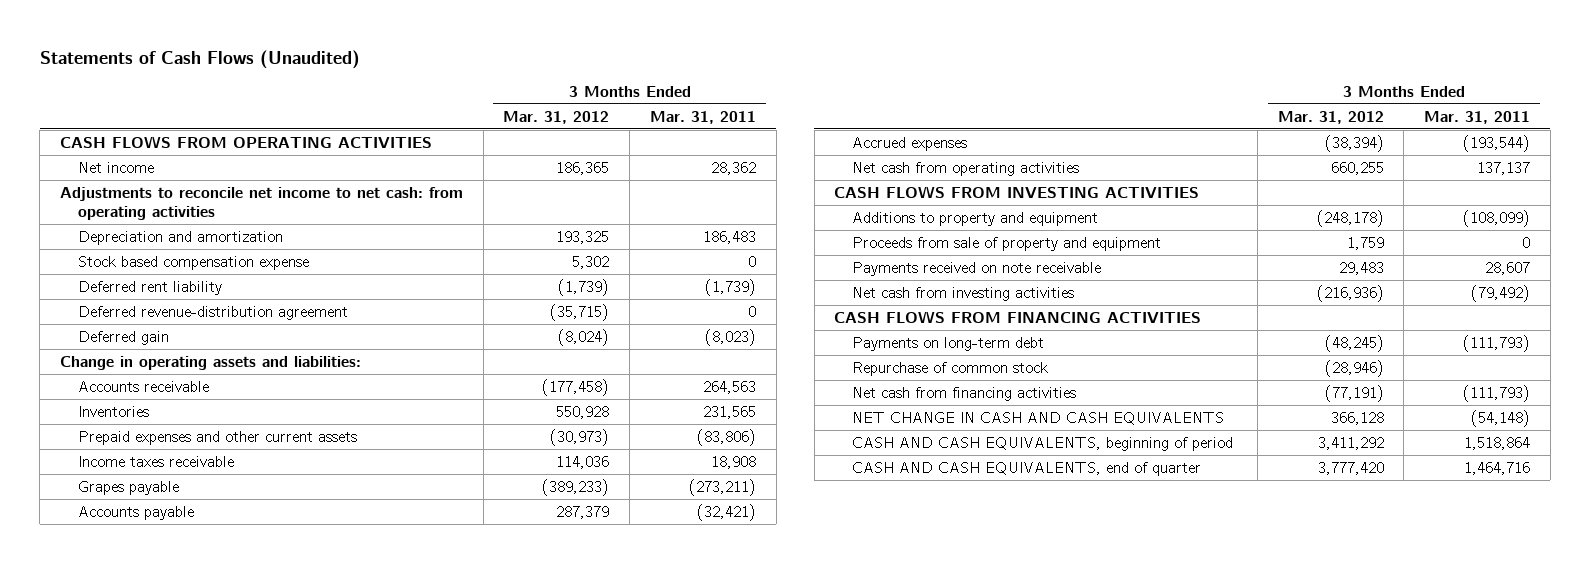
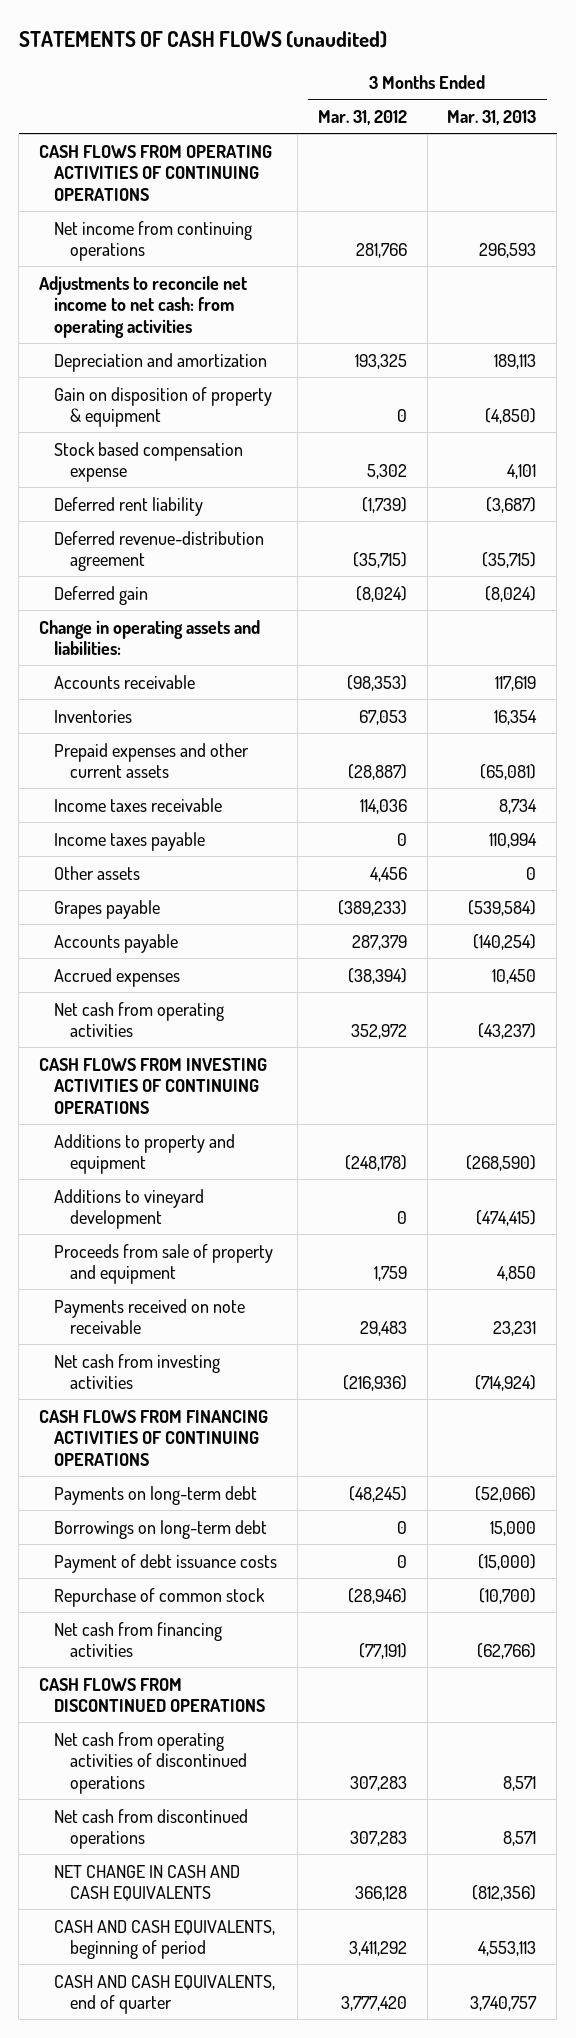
- Statements of Cash Flows (Unaudited)
+ STATEMENTS OF CASH FLOWS (unaudited)
- | 3 Months Ended Mar. 31, 2012 | 3 Months Ended Mar. 31, 2011
+ | 3 Months Ended Mar. 31, 2012 | 3 Months Ended Mar. 31, 2013
- CASH FLOWS FROM OPERATING ACTIVITIES
- Net income | 186,365 | 28,362
+ CASH FLOWS FROM OPERATING ACTIVITIES OF CONTINUING OPERATIONS
+ Net income from continuing operations | 281,766 | 296,593
+ Gain on disposition of property & equipment | 0 | (4,850)
- Accounts receivable | (177,458) | 264,563
- Inventories | 550,928 | 231,565
- Prepaid expenses and other current assets | (30,973) | (83,806)
+ Accounts receivable | (98,353) | 117,619
+ Inventories | 67,053 | 16,354
+ Prepaid expenses and other current assets | (28,887) | (65,081)
+ Income taxes payable | 0 | 110,994
+ Other assets | 4,456 | 0
- Net cash from operating activities | 660,255 | 137,137
- CASH FLOWS FROM INVESTING ACTIVITIES
+ Net cash from operating activities | 352,972 | (43,237)
+ CASH FLOWS FROM INVESTING ACTIVITIES OF CONTINUING OPERATIONS
+ Additions to vineyard development | 0 | (474,415)
- CASH FLOWS FROM FINANCING ACTIVITIES
+ CASH FLOWS FROM FINANCING ACTIVITIES OF CONTINUING OPERATIONS
+ Borrowings on long-term debt | 0 | 15,000
+ Payment of debt issuance costs | 0 | (15,000)
+ CASH FLOWS FROM DISCONTINUED OPERATIONS
+ Net cash from operating activities of discontinued operations | 307,283 | 8,571
+ Net cash from discontinued operations | 307,283 | 8,571

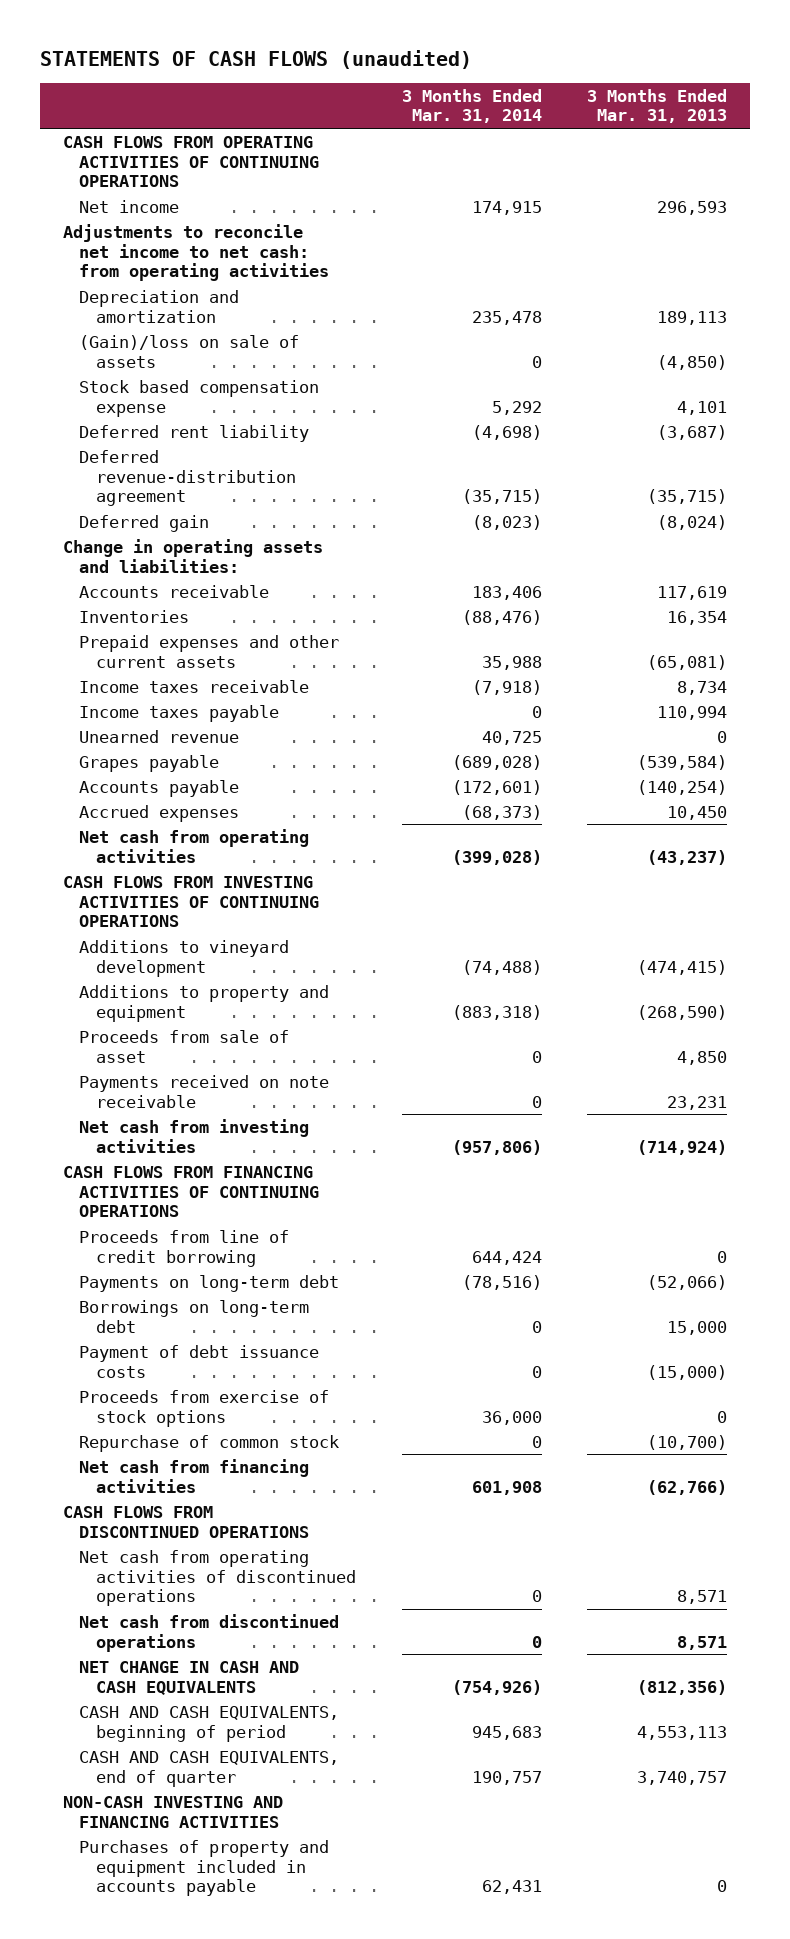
- | 3 Months Ended Mar. 31, 2012 | 3 Months Ended Mar. 31, 2013
+ | 3 Months Ended Mar. 31, 2014 | 3 Months Ended Mar. 31, 2013
- Net income from continuing operations | 281,766 | 296,593
+ Net income | 174,915 | 296,593
- Gain on disposition of property & equipment | 0 | (4,850)
+ (Gain)/loss on sale of assets | 0 | (4,850)
- Other assets | 4,456 | 0
+ Unearned revenue | 40,725 | 0
- Proceeds from sale of property and equipment | 1,759 | 4,850
moved down: Additions to property and equipment | (883,318) | (268,590)
+ Proceeds from sale of asset | 0 | 4,850
+ Proceeds from line of credit borrowing | 644,424 | 0
+ Proceeds from exercise of stock options | 36,000 | 0
+ NON-CASH INVESTING AND FINANCING ACTIVITIES
+ Purchases of property and equipment included in accounts payable | 62,431 | 0

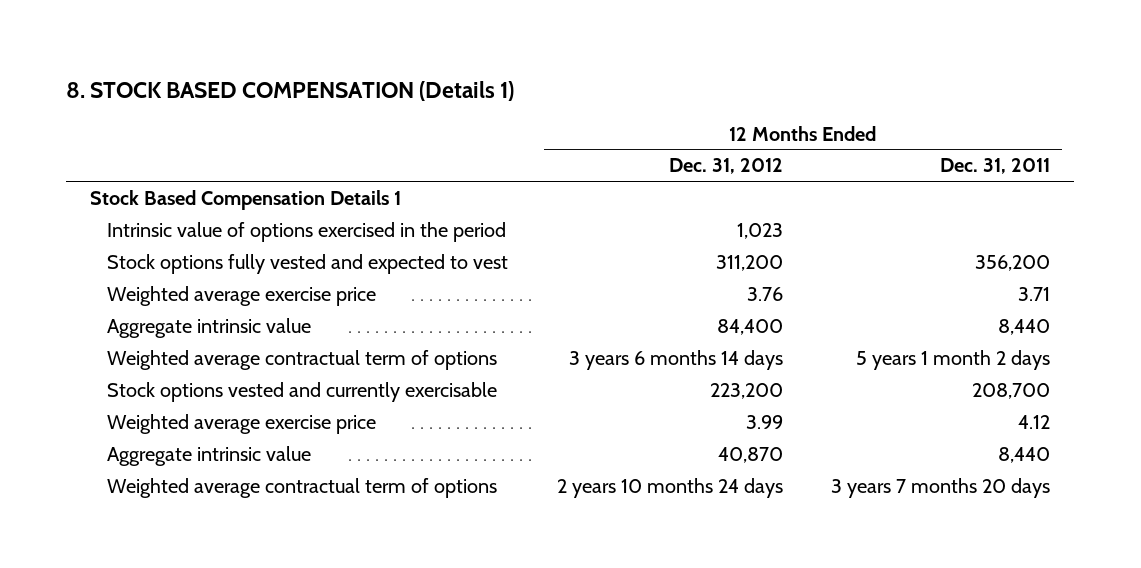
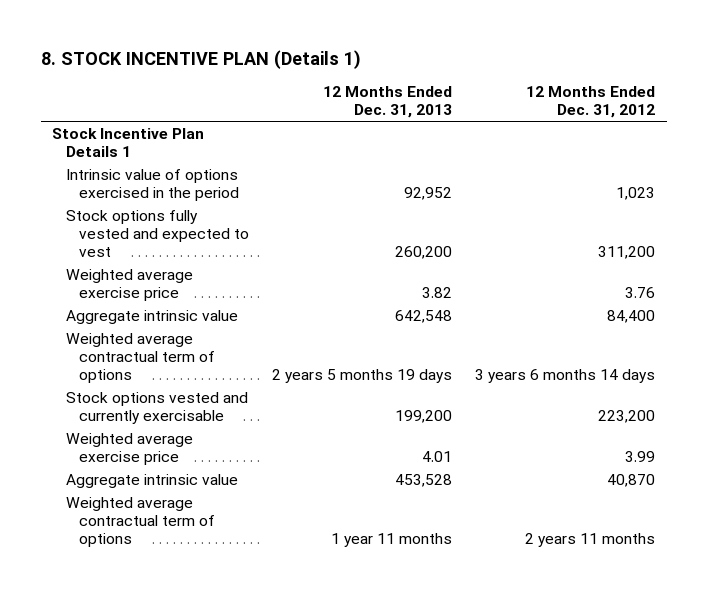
- 8. STOCK BASED COMPENSATION (Details 1)
+ 8. STOCK INCENTIVE PLAN (Details 1)
- | 12 Months Ended Dec. 31, 2012 | 12 Months Ended Dec. 31, 2011
+ | 12 Months Ended Dec. 31, 2013 | 12 Months Ended Dec. 31, 2012
- Stock Based Compensation Details 1
+ Stock Incentive Plan Details 1
- Weighted average contractual term of options | 2 years 10 months 24 days | 3 years 7 months 20 days
+ Weighted average contractual term of options | 1 year 11 months | 2 years 11 months

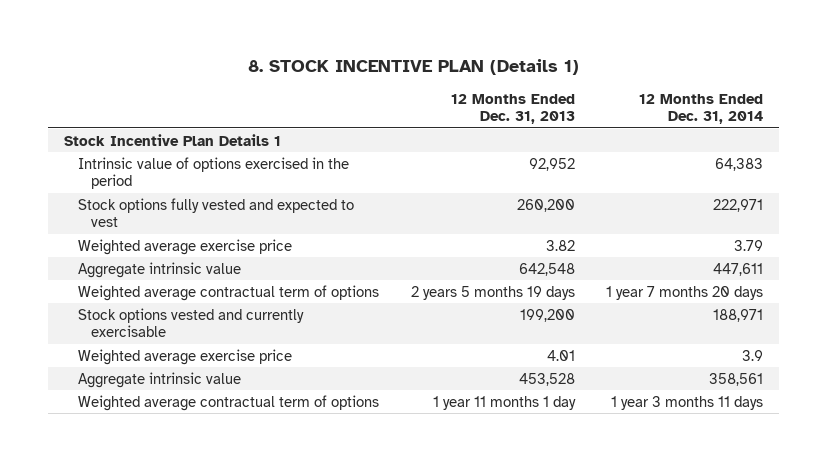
- | 12 Months Ended Dec. 31, 2013 | 12 Months Ended Dec. 31, 2012
+ | 12 Months Ended Dec. 31, 2013 | 12 Months Ended Dec. 31, 2014
- Weighted average contractual term of options | 1 year 11 months | 2 years 11 months
+ Weighted average contractual term of options | 1 year 11 months 1 day | 1 year 3 months 11 days

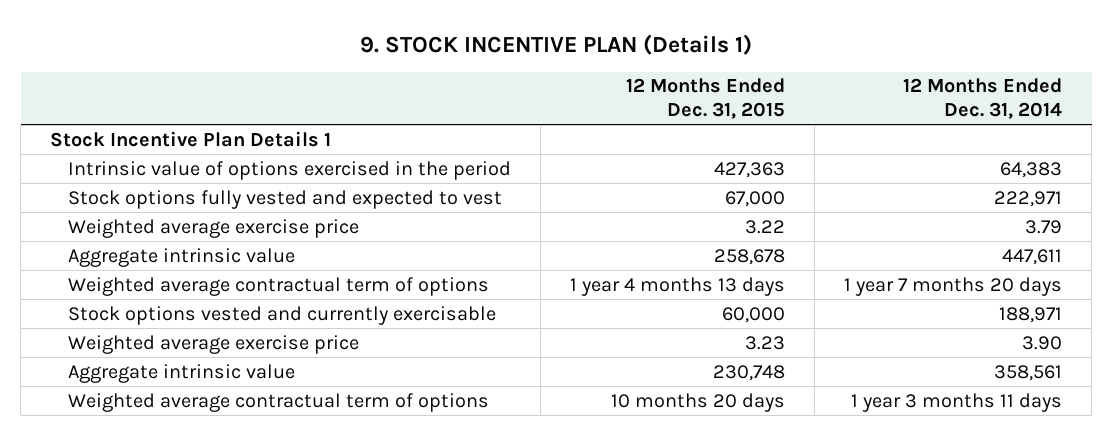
- 8. STOCK INCENTIVE PLAN (Details 1)
+ 9. STOCK INCENTIVE PLAN (Details 1)
- | 12 Months Ended Dec. 31, 2013 | 12 Months Ended Dec. 31, 2014
+ | 12 Months Ended Dec. 31, 2015 | 12 Months Ended Dec. 31, 2014
- Weighted average exercise price | 4.01 | 3.9
+ Weighted average exercise price | 3.23 | 3.90

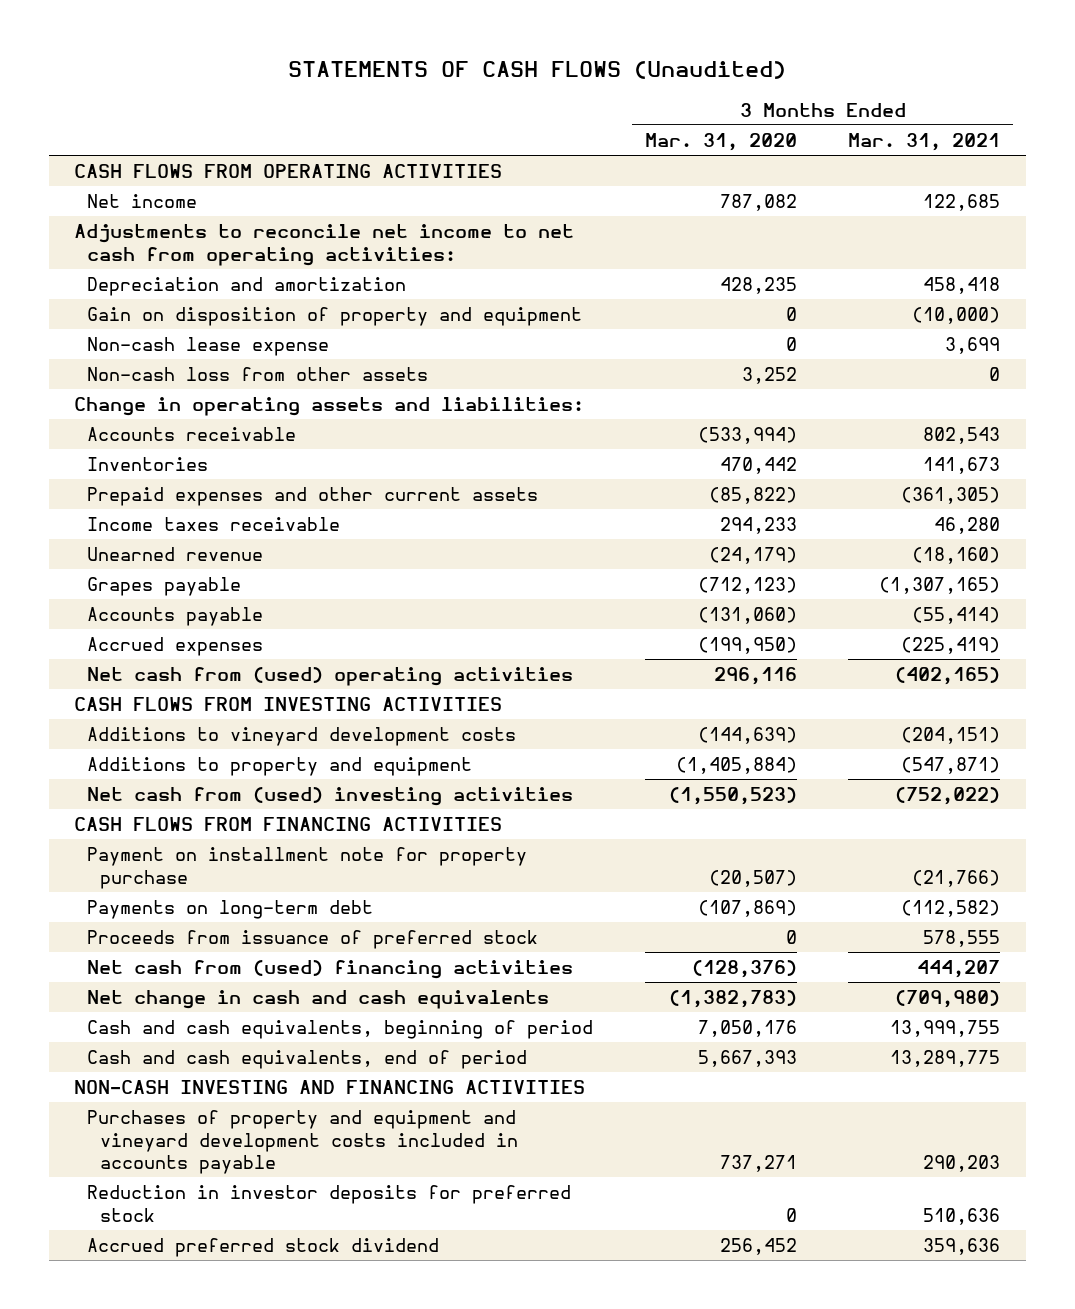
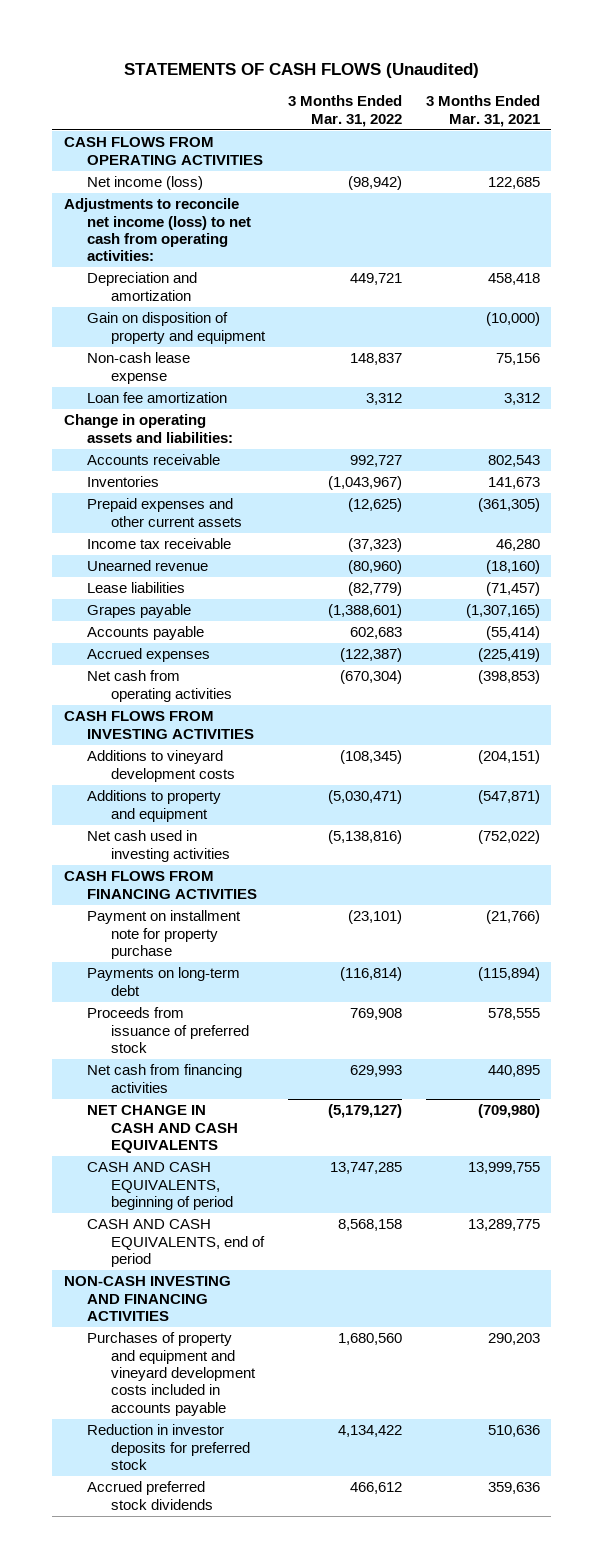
- | 3 Months Ended Mar. 31, 2020 | 3 Months Ended Mar. 31, 2021
+ | 3 Months Ended Mar. 31, 2022 | 3 Months Ended Mar. 31, 2021
- Net income | 787,082 | 122,685
- Adjustments to reconcile net income to net cash from operating activities:
+ Net income (loss) | (98,942) | 122,685
+ Adjustments to reconcile net income (loss) to net cash from operating activities:
- Non-cash lease expense | 0 | 3,699
- Non-cash loss from other assets | 3,252 | 0
+ Non-cash lease expense | 148,837 | 75,156
+ Loan fee amortization | 3,312 | 3,312
- Income taxes receivable | 294,233 | 46,280
+ Income tax receivable | (37,323) | 46,280
+ Lease liabilities | (82,779) | (71,457)
- Net cash from (used) operating activities | 296,116 | (402,165)
+ Net cash from operating activities | (670,304) | (398,853)
- Net cash from (used) investing activities | (1,550,523) | (752,022)
+ Net cash used in investing activities | (5,138,816) | (752,022)
- Payments on long-term debt | (107,869) | (112,582)
+ Payments on long-term debt | (116,814) | (115,894)
- Net cash from (used) financing activities | (128,376) | 444,207
- Net change in cash and cash equivalents | (1,382,783) | (709,980)
- Cash and cash equivalents, beginning of period | 7,050,176 | 13,999,755
- Cash and cash equivalents, end of period | 5,667,393 | 13,289,775
+ Net cash from financing activities | 629,993 | 440,895
+ NET CHANGE IN CASH AND CASH EQUIVALENTS | (5,179,127) | (709,980)
+ CASH AND CASH EQUIVALENTS, beginning of period | 13,747,285 | 13,999,755
+ CASH AND CASH EQUIVALENTS, end of period | 8,568,158 | 13,289,775
- Accrued preferred stock dividend | 256,452 | 359,636
+ Accrued preferred stock dividends | 466,612 | 359,636

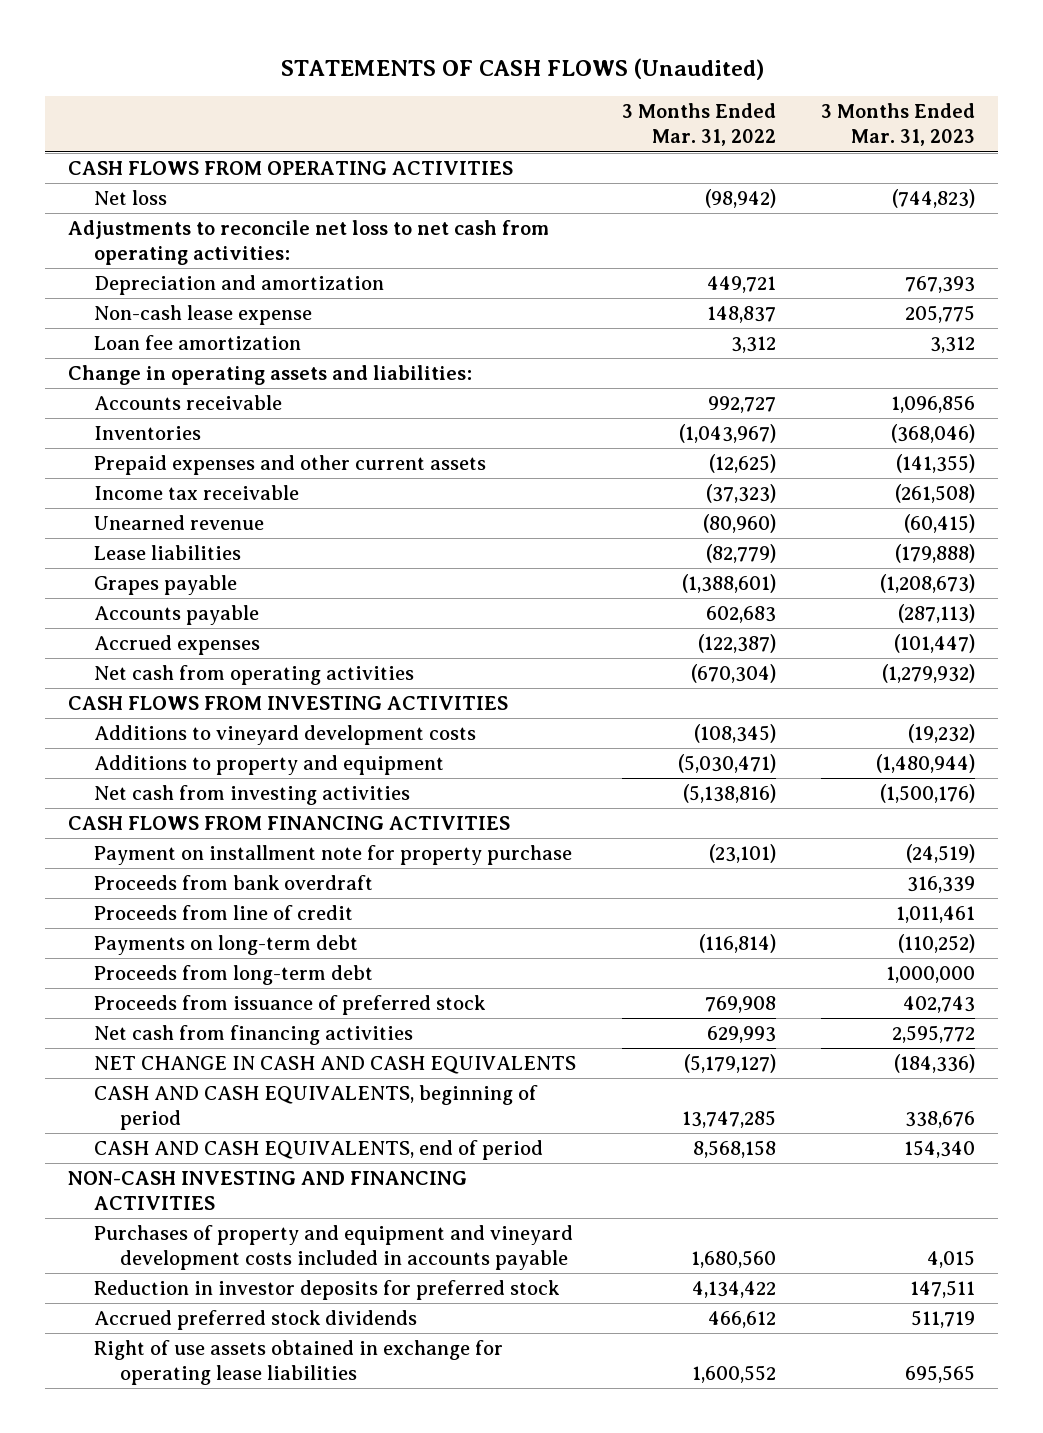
- | 3 Months Ended Mar. 31, 2022 | 3 Months Ended Mar. 31, 2021
+ | 3 Months Ended Mar. 31, 2022 | 3 Months Ended Mar. 31, 2023
- Net income (loss) | (98,942) | 122,685
- Adjustments to reconcile net income (loss) to net cash from operating activities:
+ Net loss | (98,942) | (744,823)
+ Adjustments to reconcile net loss to net cash from operating activities:
- Gain on disposition of property and equipment | | (10,000)
- Net cash used in investing activities | (5,138,816) | (752,022)
+ Net cash from investing activities | (5,138,816) | (1,500,176)
+ Proceeds from bank overdraft | | 316,339
+ Proceeds from line of credit | | 1,011,461
+ Proceeds from long-term debt | | 1,000,000
+ Right of use assets obtained in exchange for operating lease liabilities | 1,600,552 | 695,565

